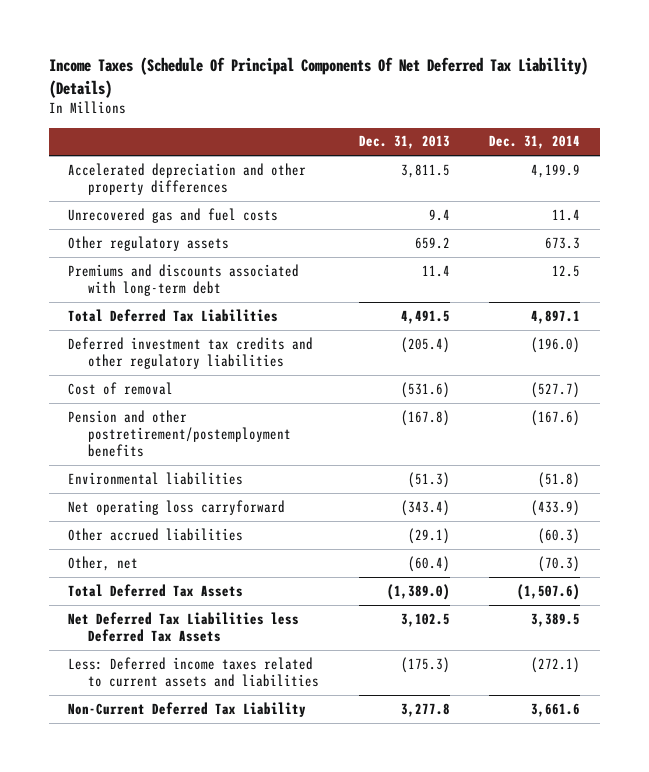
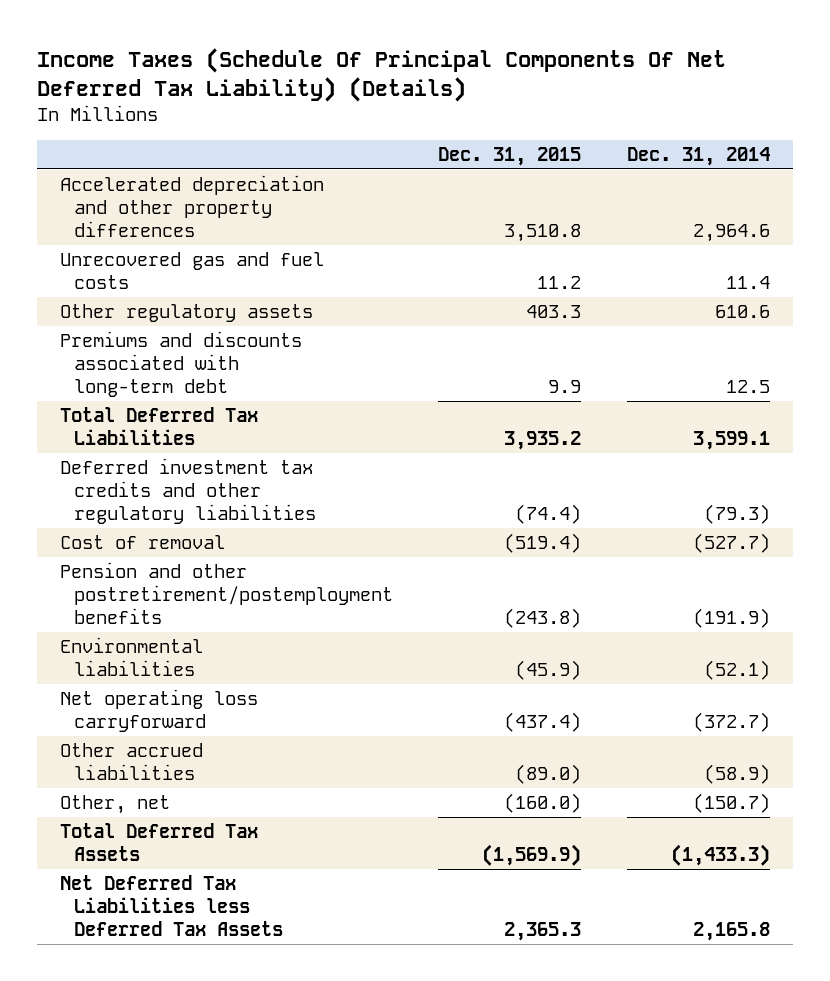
- | Dec. 31, 2013 | Dec. 31, 2014
+ | Dec. 31, 2015 | Dec. 31, 2014
- Accelerated depreciation and other property differences | 3,811.5 | 4,199.9
+ Accelerated depreciation and other property differences | 3,510.8 | 2,964.6
- Other regulatory assets | 659.2 | 673.3
+ Other regulatory assets | 403.3 | 610.6
- Total Deferred Tax Liabilities | 4,491.5 | 4,897.1
- Deferred investment tax credits and other regulatory liabilities | (205.4) | (196.0)
+ Total Deferred Tax Liabilities | 3,935.2 | 3,599.1
+ Deferred investment tax credits and other regulatory liabilities | (74.4) | (79.3)
- Pension and other postretirement/postemployment benefits | (167.8) | (167.6)
- Environmental liabilities | (51.3) | (51.8)
- Net operating loss carryforward | (343.4) | (433.9)
- Other accrued liabilities | (29.1) | (60.3)
- Other, net | (60.4) | (70.3)
- Total Deferred Tax Assets | (1,389.0) | (1,507.6)
- Net Deferred Tax Liabilities less Deferred Tax Assets | 3,102.5 | 3,389.5
- Less: Deferred income taxes related to current assets and liabilities | (175.3) | (272.1)
- Non-Current Deferred Tax Liability | 3,277.8 | 3,661.6
+ Pension and other postretirement/postemployment benefits | (243.8) | (191.9)
+ Environmental liabilities | (45.9) | (52.1)
+ Net operating loss carryforward | (437.4) | (372.7)
+ Other accrued liabilities | (89.0) | (58.9)
+ Other, net | (160.0) | (150.7)
+ Total Deferred Tax Assets | (1,569.9) | (1,433.3)
+ Net Deferred Tax Liabilities less Deferred Tax Assets | 2,365.3 | 2,165.8

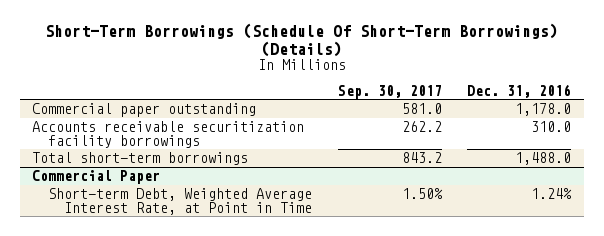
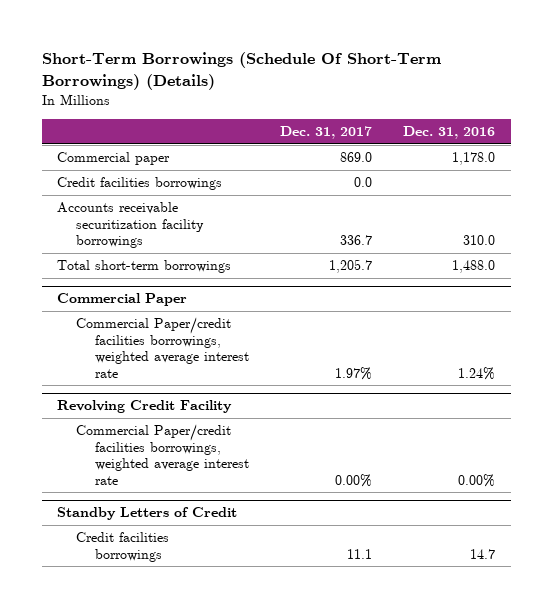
- | Sep. 30, 2017 | Dec. 31, 2016
+ | Dec. 31, 2017 | Dec. 31, 2016
- Commercial paper outstanding | 581.0 | 1,178.0
+ Commercial paper | 869.0 | 1,178.0
+ Credit facilities borrowings | 0.0 |
@ Commercial Paper
- Short-term Debt, Weighted Average Interest Rate, at Point in Time | 1.50% | 1.24%
+ Commercial Paper/credit facilities borrowings, weighted average interest rate | 1.97% | 1.24%
+ Revolving Credit Facility
+ Commercial Paper/credit facilities borrowings, weighted average interest rate | 0.00% | 0.00%
+ Standby Letters of Credit
+ Credit facilities borrowings | 11.1 | 14.7

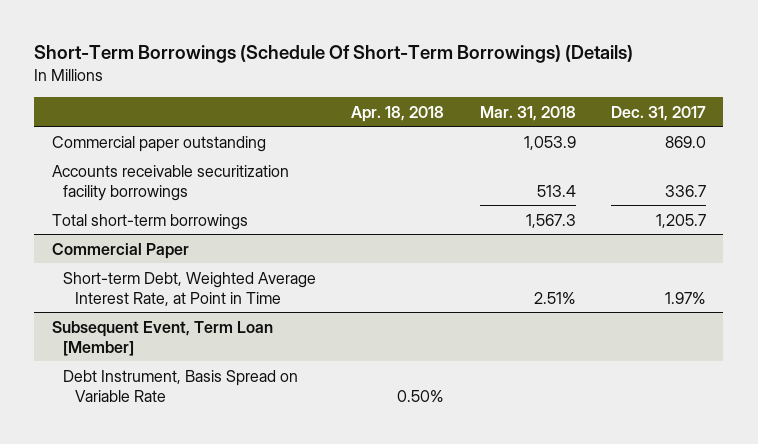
- | Dec. 31, 2017 | Dec. 31, 2016
+ | Apr. 18, 2018 | Mar. 31, 2018 | Dec. 31, 2017
- Commercial paper | 869.0 | 1,178.0
- Credit facilities borrowings | 0.0 |
+ Commercial paper outstanding | | 1,053.9 | 869.0
@ Commercial Paper
- Commercial Paper/credit facilities borrowings, weighted average interest rate | 1.97% | 1.24%
- Revolving Credit Facility
- Commercial Paper/credit facilities borrowings, weighted average interest rate | 0.00% | 0.00%
- Standby Letters of Credit
- Credit facilities borrowings | 11.1 | 14.7
@ Commercial Paper
+ Short-term Debt, Weighted Average Interest Rate, at Point in Time | | 2.51% | 1.97%
+ Subsequent Event, Term Loan [Member]
+ Debt Instrument, Basis Spread on Variable Rate | 0.50% | |

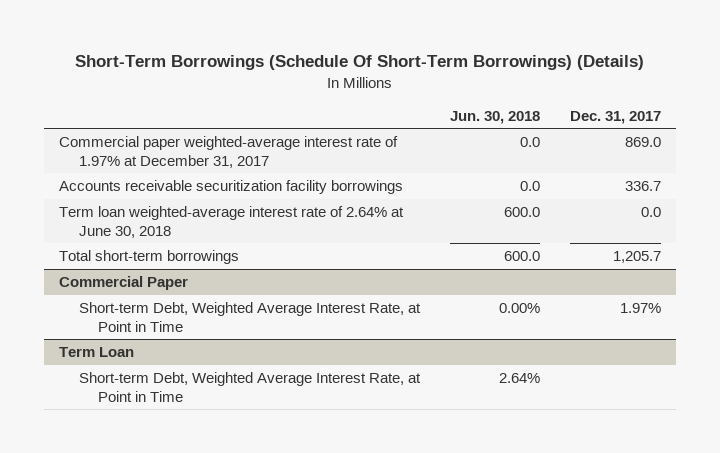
- | Apr. 18, 2018 | Mar. 31, 2018 | Dec. 31, 2017
+ | Jun. 30, 2018 | Dec. 31, 2017
- Commercial paper outstanding | | 1,053.9 | 869.0
+ Commercial paper weighted-average interest rate of 1.97% at December 31, 2017 | 0.0 | 869.0
+ Term loan weighted-average interest rate of 2.64% at June 30, 2018 | 600.0 | 0.0
- Subsequent Event, Term Loan [Member]
- Debt Instrument, Basis Spread on Variable Rate | 0.50% | |
+ Term Loan
+ Short-term Debt, Weighted Average Interest Rate, at Point in Time | 2.64% |

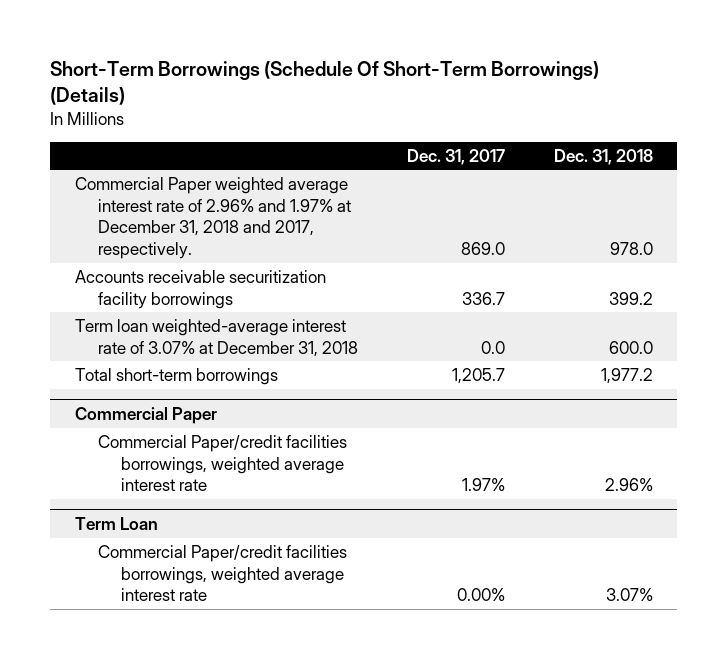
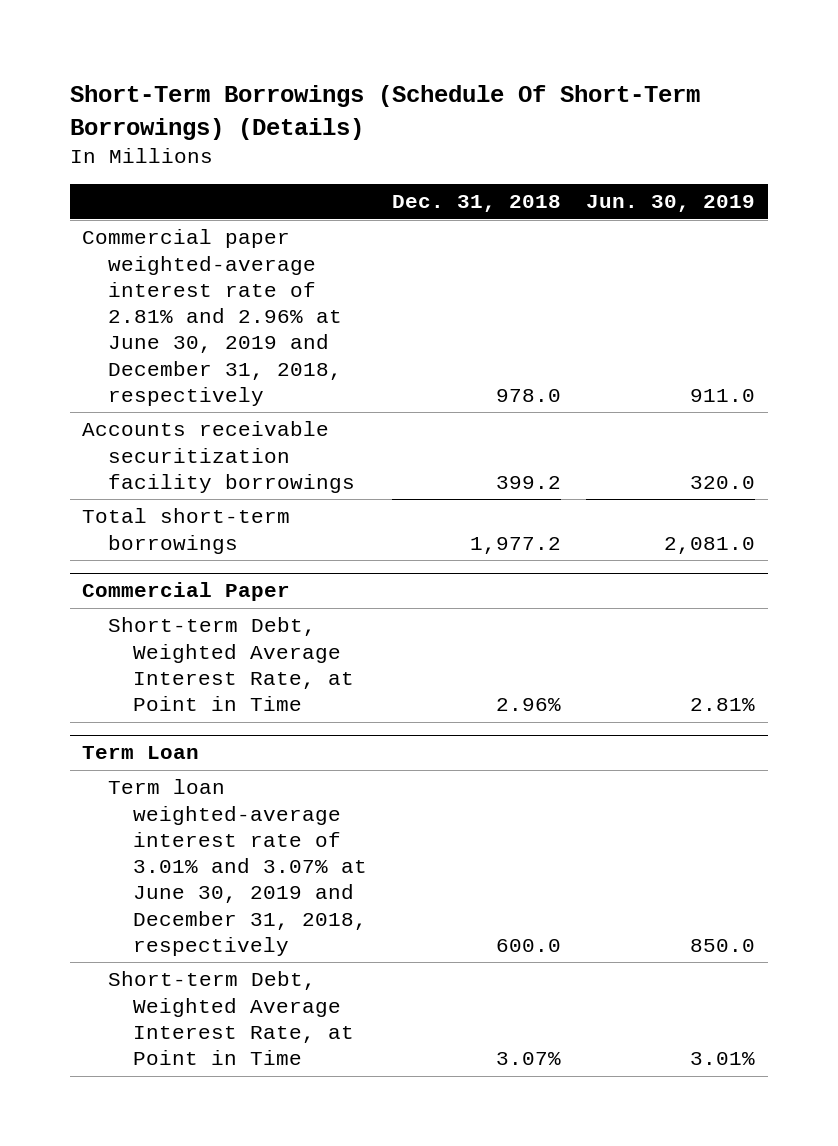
- | Dec. 31, 2017 | Dec. 31, 2018
+ | Dec. 31, 2018 | Jun. 30, 2019
- Commercial Paper weighted average interest rate of 2.96% and 1.97% at December 31, 2018 and 2017, respectively. | 869.0 | 978.0
+ Commercial paper weighted-average interest rate of 2.81% and 2.96% at June 30, 2019 and December 31, 2018, respectively | 978.0 | 911.0
- Term loan weighted-average interest rate of 3.07% at December 31, 2018 | 0.0 | 600.0
@ Commercial Paper
- Commercial Paper/credit facilities borrowings, weighted average interest rate | 1.97% | 2.96%
+ Short-term Debt, Weighted Average Interest Rate, at Point in Time | 2.96% | 2.81%
@ Term Loan
- Commercial Paper/credit facilities borrowings, weighted average interest rate | 0.00% | 3.07%
+ Term loan weighted-average interest rate of 3.01% and 3.07% at June 30, 2019 and December 31, 2018, respectively | 600.0 | 850.0
+ Short-term Debt, Weighted Average Interest Rate, at Point in Time | 3.07% | 3.01%

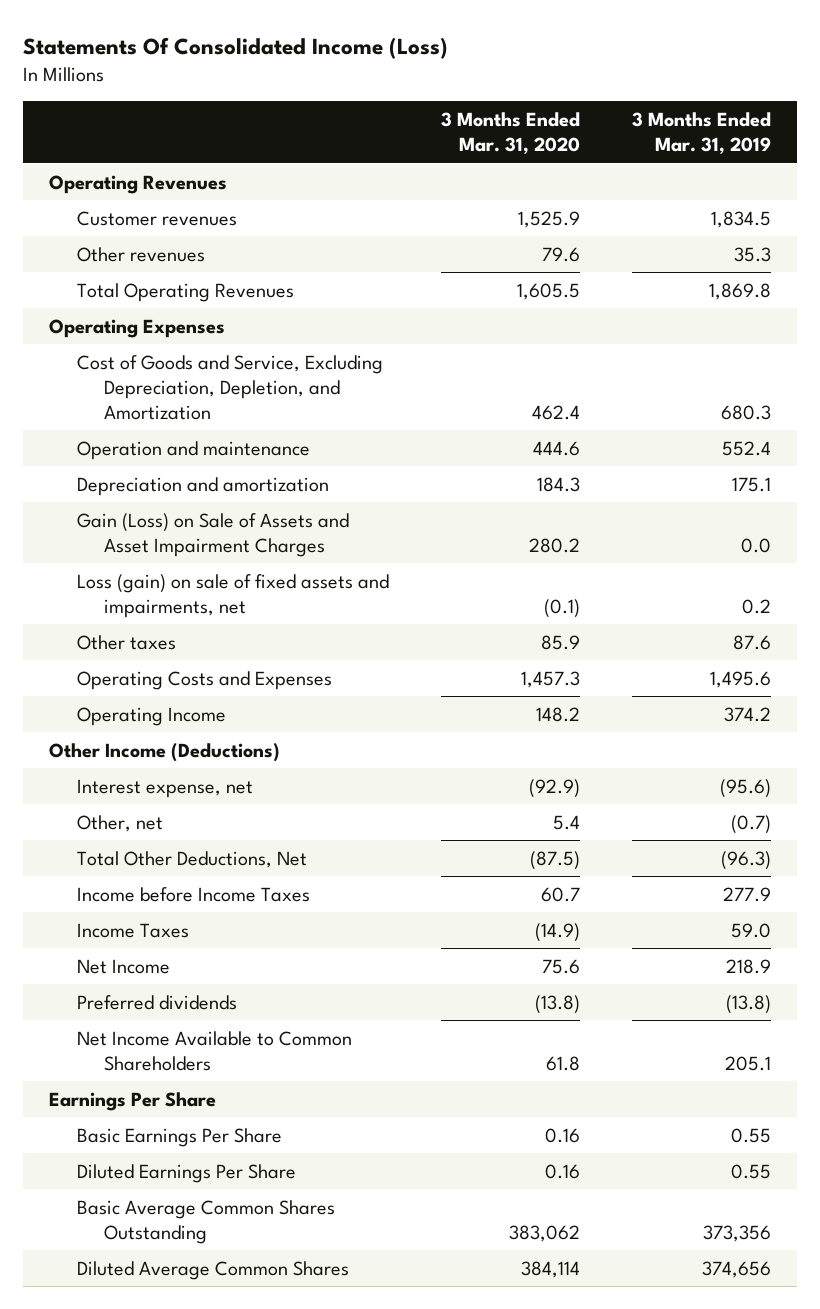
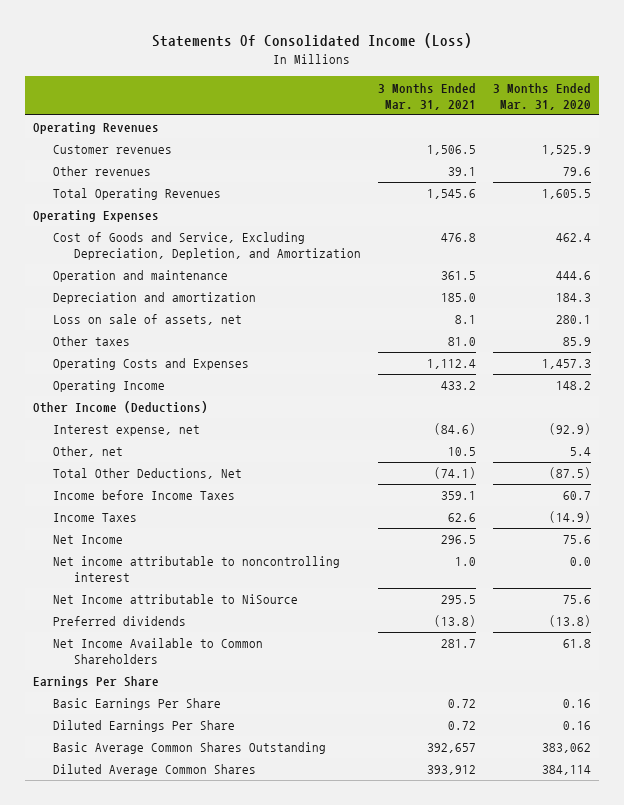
- | 3 Months Ended Mar. 31, 2020 | 3 Months Ended Mar. 31, 2019
+ | 3 Months Ended Mar. 31, 2021 | 3 Months Ended Mar. 31, 2020
- Gain (Loss) on Sale of Assets and Asset Impairment Charges | 280.2 | 0.0
- Loss (gain) on sale of fixed assets and impairments, net | (0.1) | 0.2
+ Loss on sale of assets, net | 8.1 | 280.1
+ Net income attributable to noncontrolling interest | 1.0 | 0.0
+ Net Income attributable to NiSource | 295.5 | 75.6

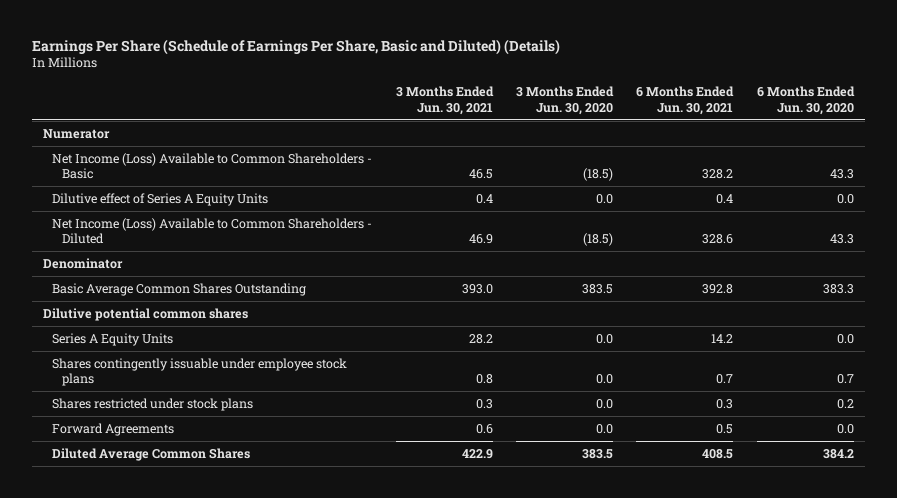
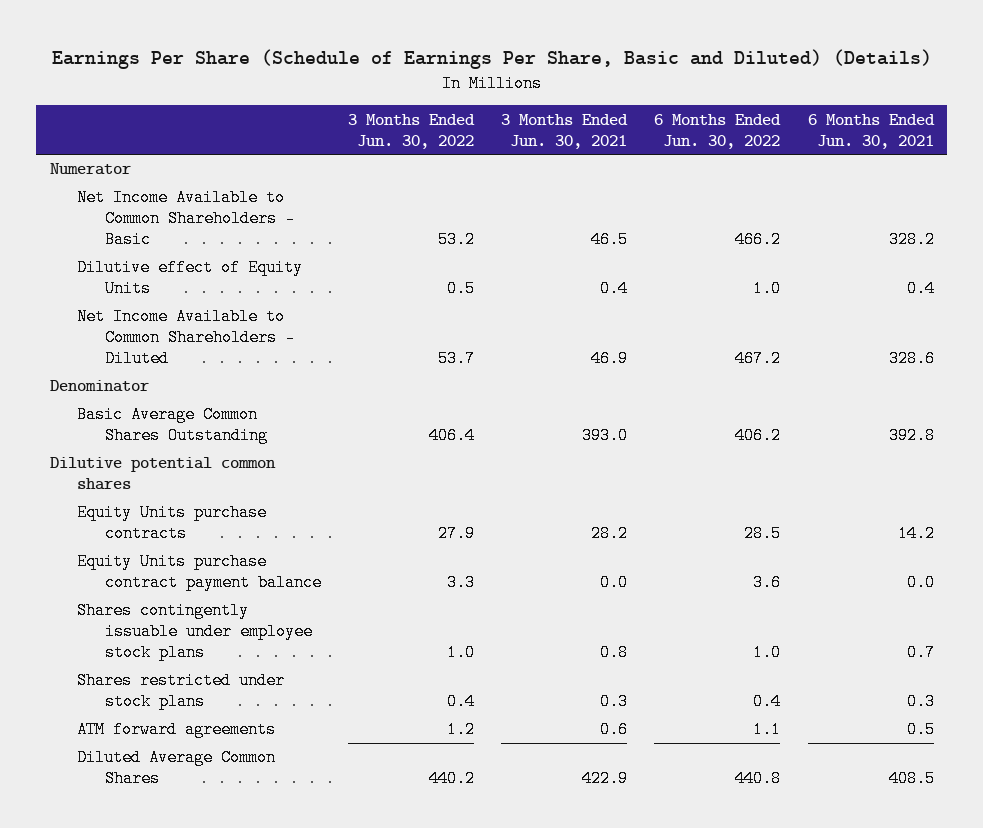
- | 3 Months Ended Jun. 30, 2021 | 3 Months Ended Jun. 30, 2020 | 6 Months Ended Jun. 30, 2021 | 6 Months Ended Jun. 30, 2020
+ | 3 Months Ended Jun. 30, 2022 | 3 Months Ended Jun. 30, 2021 | 6 Months Ended Jun. 30, 2022 | 6 Months Ended Jun. 30, 2021
- Net Income (Loss) Available to Common Shareholders - Basic | 46.5 | (18.5) | 328.2 | 43.3
- Dilutive effect of Series A Equity Units | 0.4 | 0.0 | 0.4 | 0.0
- Net Income (Loss) Available to Common Shareholders - Diluted | 46.9 | (18.5) | 328.6 | 43.3
+ Net Income Available to Common Shareholders - Basic | 53.2 | 46.5 | 466.2 | 328.2
+ Dilutive effect of Equity Units | 0.5 | 0.4 | 1.0 | 0.4
+ Net Income Available to Common Shareholders - Diluted | 53.7 | 46.9 | 467.2 | 328.6
- Series A Equity Units | 28.2 | 0.0 | 14.2 | 0.0
+ Equity Units purchase contracts | 27.9 | 28.2 | 28.5 | 14.2
+ Equity Units purchase contract payment balance | 3.3 | 0.0 | 3.6 | 0.0
- Forward Agreements | 0.6 | 0.0 | 0.5 | 0.0
+ ATM forward agreements | 1.2 | 0.6 | 1.1 | 0.5

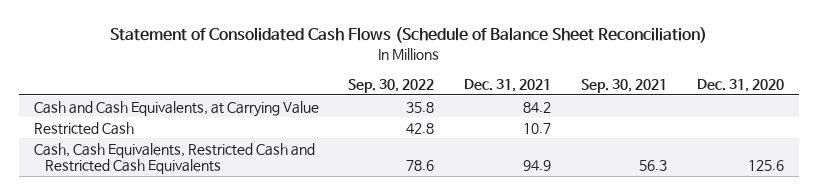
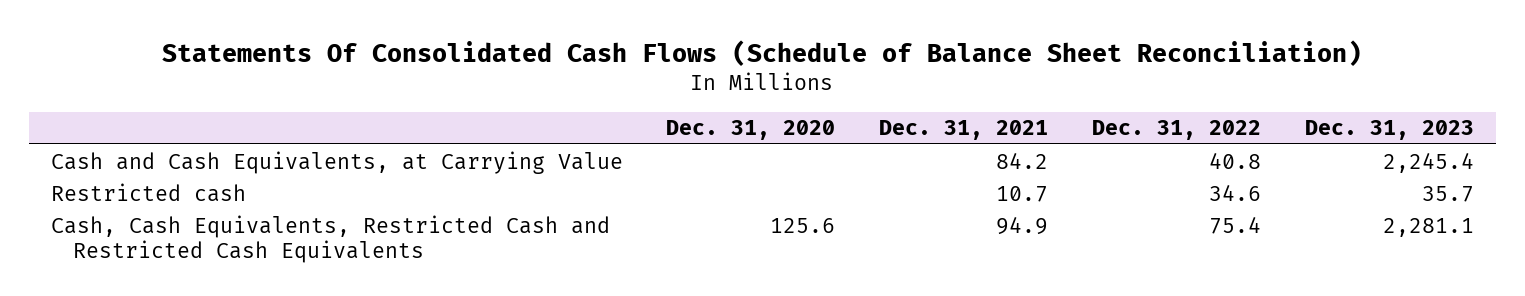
- Statement of Consolidated Cash Flows (Schedule of Balance Sheet Reconciliation)
+ Statements Of Consolidated Cash Flows (Schedule of Balance Sheet Reconciliation)
- | Sep. 30, 2022 | Dec. 31, 2021 | Sep. 30, 2021 | Dec. 31, 2020
+ | Dec. 31, 2020 | Dec. 31, 2021 | Dec. 31, 2022 | Dec. 31, 2023
- Restricted Cash | 42.8 | 10.7 | |
+ Restricted cash | | 10.7 | 34.6 | 35.7

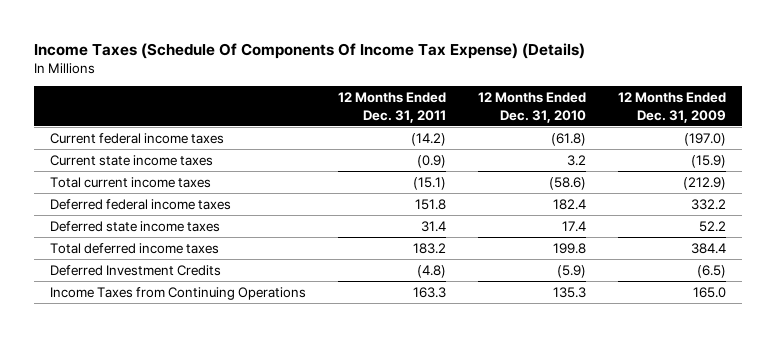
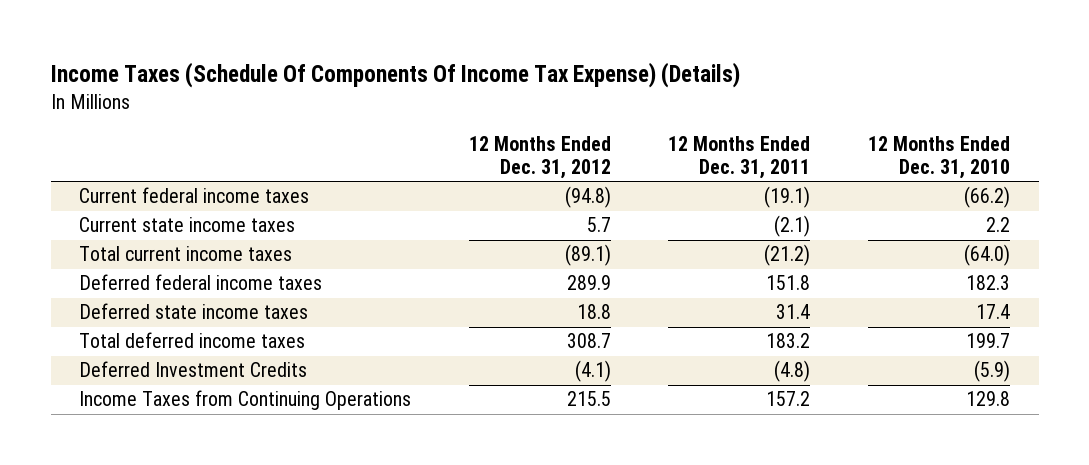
- | 12 Months Ended Dec. 31, 2011 | 12 Months Ended Dec. 31, 2010 | 12 Months Ended Dec. 31, 2009
+ | 12 Months Ended Dec. 31, 2012 | 12 Months Ended Dec. 31, 2011 | 12 Months Ended Dec. 31, 2010
- Current federal income taxes | (14.2) | (61.8) | (197.0)
- Current state income taxes | (0.9) | 3.2 | (15.9)
- Total current income taxes | (15.1) | (58.6) | (212.9)
- Deferred federal income taxes | 151.8 | 182.4 | 332.2
+ Current federal income taxes | (94.8) | (19.1) | (66.2)
+ Current state income taxes | 5.7 | (2.1) | 2.2
+ Total current income taxes | (89.1) | (21.2) | (64.0)
+ Deferred federal income taxes | 289.9 | 151.8 | 182.3
- Total deferred income taxes | 183.2 | 199.8 | 384.4
+ Total deferred income taxes | 308.7 | 183.2 | 199.7
- Income Taxes from Continuing Operations | 163.3 | 135.3 | 165.0
+ Income Taxes from Continuing Operations | 215.5 | 157.2 | 129.8

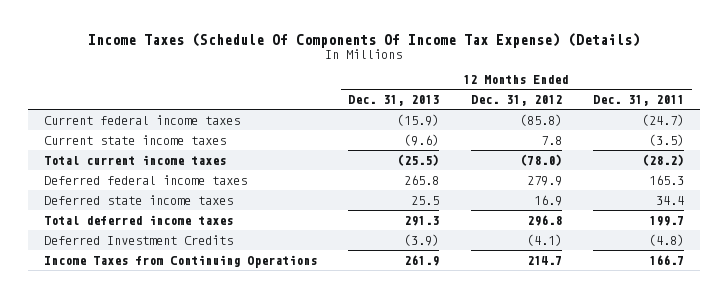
- | 12 Months Ended Dec. 31, 2012 | 12 Months Ended Dec. 31, 2011 | 12 Months Ended Dec. 31, 2010
+ | 12 Months Ended Dec. 31, 2013 | 12 Months Ended Dec. 31, 2012 | 12 Months Ended Dec. 31, 2011
- Current federal income taxes | (94.8) | (19.1) | (66.2)
- Current state income taxes | 5.7 | (2.1) | 2.2
- Total current income taxes | (89.1) | (21.2) | (64.0)
- Deferred federal income taxes | 289.9 | 151.8 | 182.3
- Deferred state income taxes | 18.8 | 31.4 | 17.4
- Total deferred income taxes | 308.7 | 183.2 | 199.7
+ Current federal income taxes | (15.9) | (85.8) | (24.7)
+ Current state income taxes | (9.6) | 7.8 | (3.5)
+ Total current income taxes | (25.5) | (78.0) | (28.2)
+ Deferred federal income taxes | 265.8 | 279.9 | 165.3
+ Deferred state income taxes | 25.5 | 16.9 | 34.4
+ Total deferred income taxes | 291.3 | 296.8 | 199.7
- Income Taxes from Continuing Operations | 215.5 | 157.2 | 129.8
+ Income Taxes from Continuing Operations | 261.9 | 214.7 | 166.7

